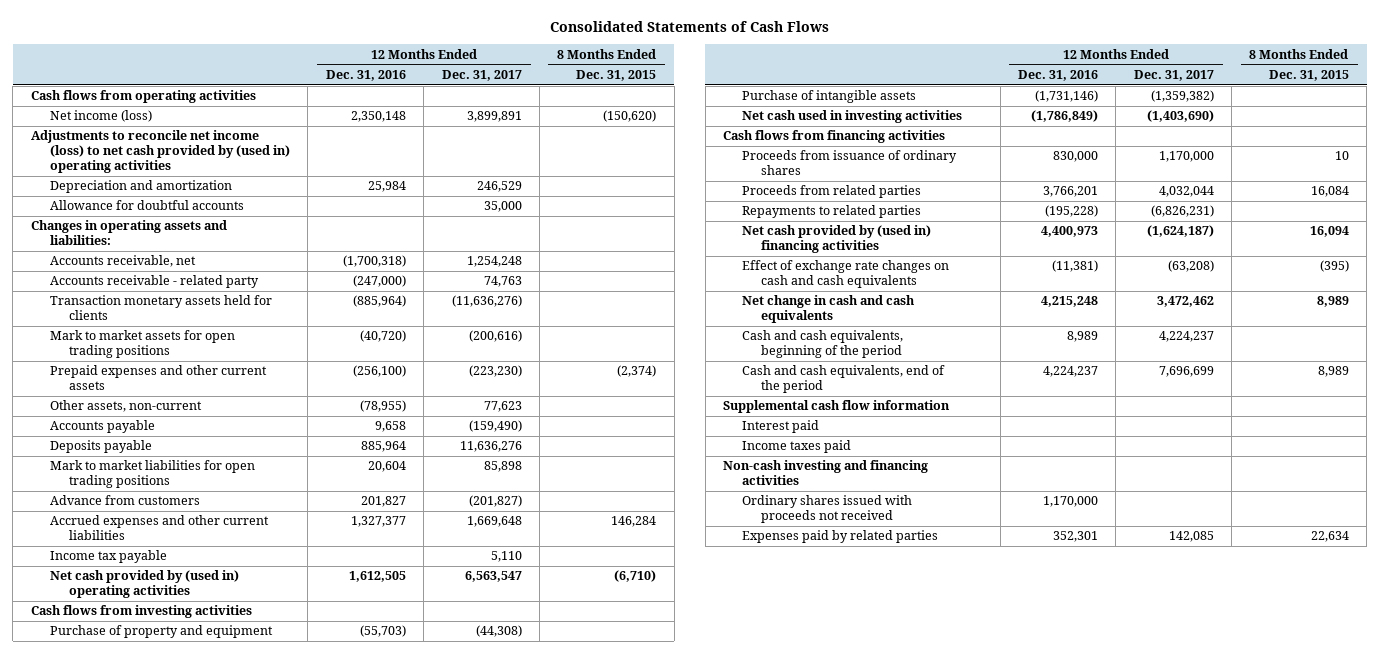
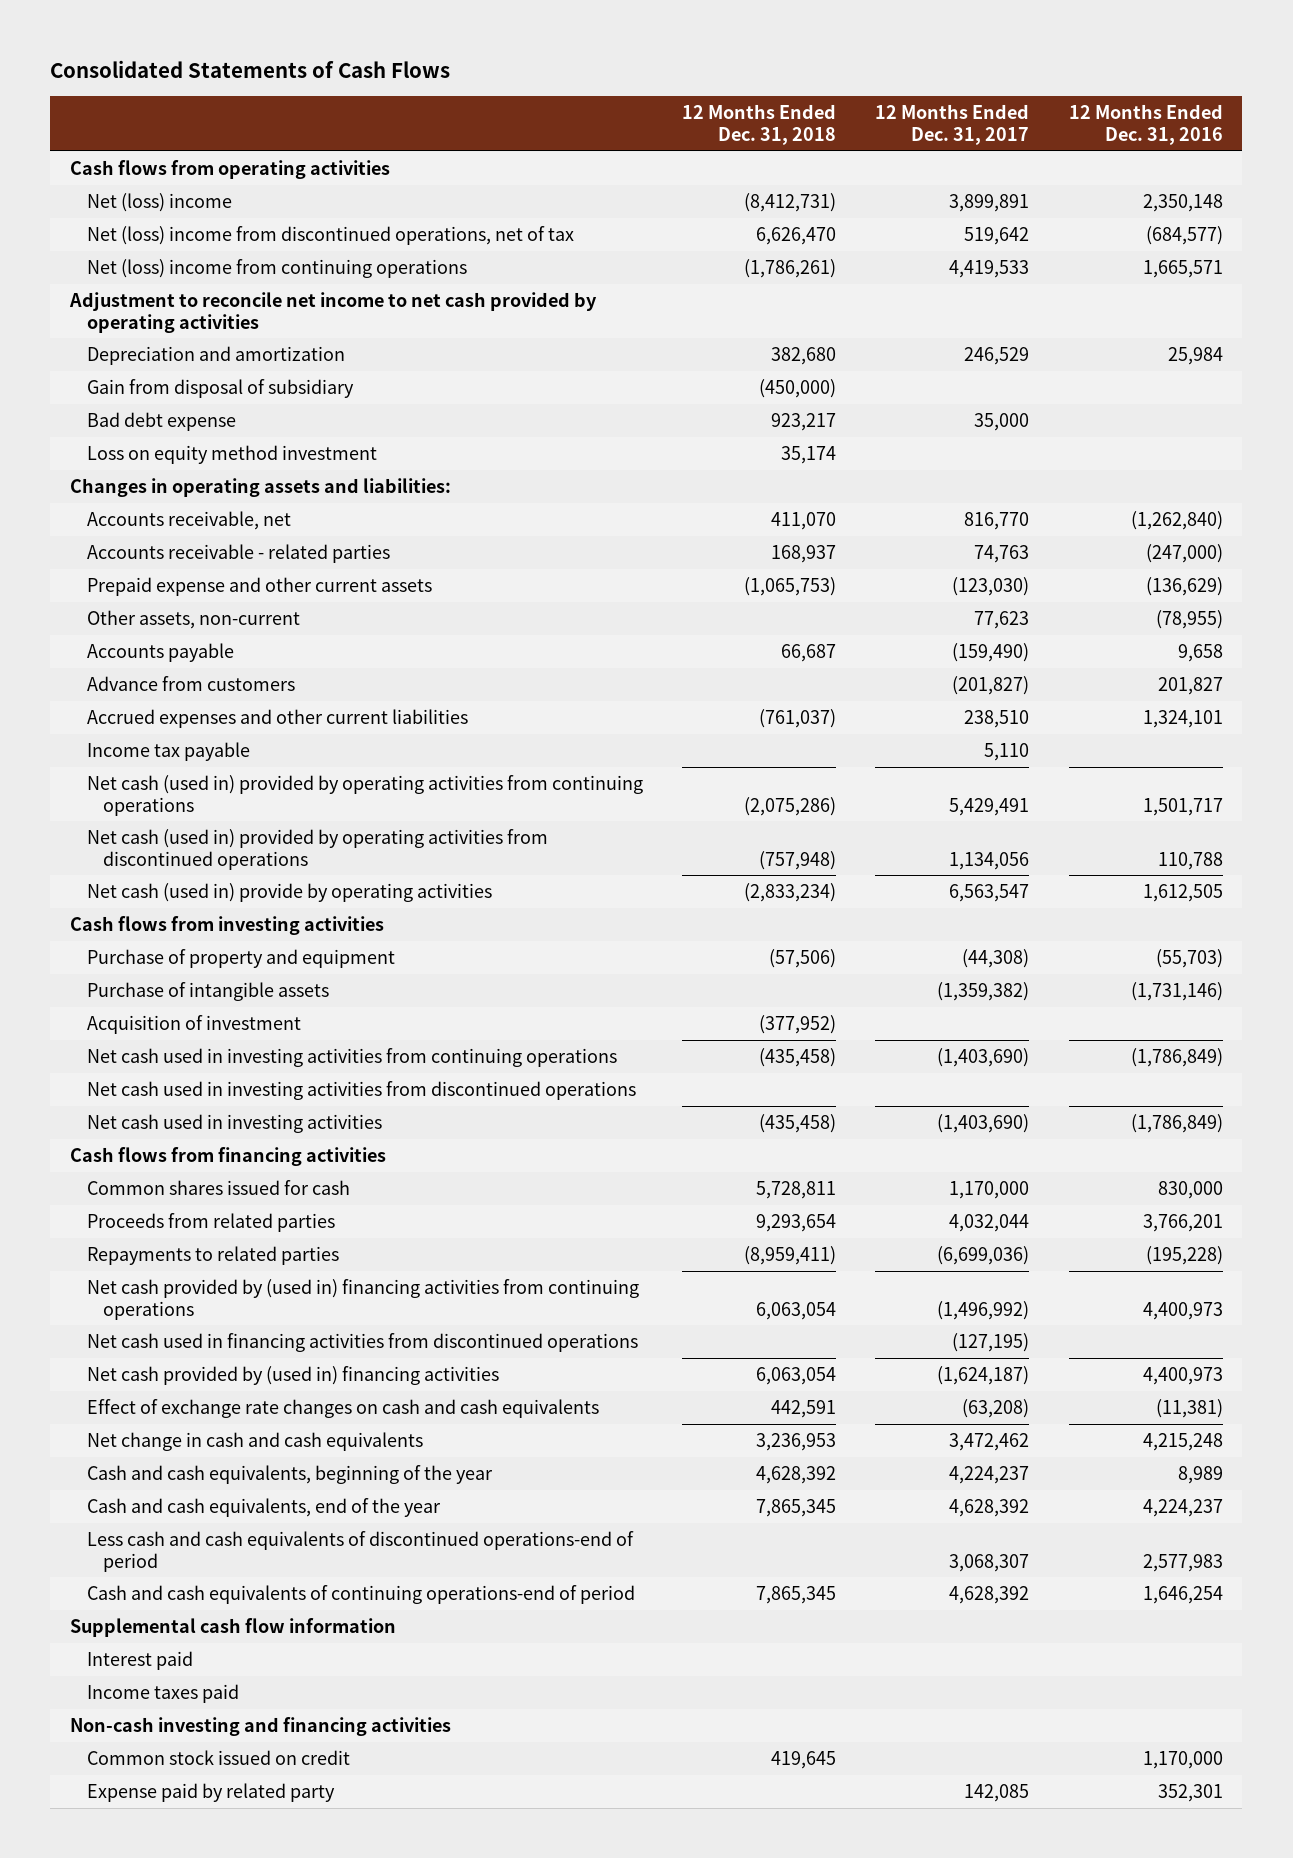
- | 12 Months Ended Dec. 31, 2016 | 12 Months Ended Dec. 31, 2017 | 8 Months Ended Dec. 31, 2015
+ | 12 Months Ended Dec. 31, 2018 | 12 Months Ended Dec. 31, 2017 | 12 Months Ended Dec. 31, 2016
- Net income (loss) | 2,350,148 | 3,899,891 | (150,620)
- Adjustments to reconcile net income (loss) to net cash provided by (used in) operating activities
+ Net (loss) income | (8,412,731) | 3,899,891 | 2,350,148
+ Net (loss) income from discontinued operations, net of tax | 6,626,470 | 519,642 | (684,577)
+ Net (loss) income from continuing operations | (1,786,261) | 4,419,533 | 1,665,571
+ Adjustment to reconcile net income to net cash provided by operating activities
- Allowance for doubtful accounts | | 35,000 |
+ Gain from disposal of subsidiary | (450,000) | |
+ Bad debt expense | 923,217 | 35,000 |
+ Loss on equity method investment | 35,174 | |
- Accounts receivable, net | (1,700,318) | 1,254,248 |
- Accounts receivable - related party | (247,000) | 74,763 |
- Transaction monetary assets held for clients | (885,964) | (11,636,276) |
- Mark to market assets for open trading positions | (40,720) | (200,616) |
- Prepaid expenses and other current assets | (256,100) | (223,230) | (2,374)
+ Accounts receivable, net | 411,070 | 816,770 | (1,262,840)
+ Accounts receivable - related parties | 168,937 | 74,763 | (247,000)
+ Prepaid expense and other current assets | (1,065,753) | (123,030) | (136,629)
- Deposits payable | 885,964 | 11,636,276 |
- Mark to market liabilities for open trading positions | 20,604 | 85,898 |
- Accrued expenses and other current liabilities | 1,327,377 | 1,669,648 | 146,284
+ Accrued expenses and other current liabilities | (761,037) | 238,510 | 1,324,101
- Net cash provided by (used in) operating activities | 1,612,505 | 6,563,547 | (6,710)
+ Net cash (used in) provided by operating activities from continuing operations | (2,075,286) | 5,429,491 | 1,501,717
+ Net cash (used in) provided by operating activities from discontinued operations | (757,948) | 1,134,056 | 110,788
+ Net cash (used in) provide by operating activities | (2,833,234) | 6,563,547 | 1,612,505
+ Acquisition of investment | (377,952) | |
+ Net cash used in investing activities from continuing operations | (435,458) | (1,403,690) | (1,786,849)
+ Net cash used in investing activities from discontinued operations
- Proceeds from issuance of ordinary shares | 830,000 | 1,170,000 | 10
+ Common shares issued for cash | 5,728,811 | 1,170,000 | 830,000
- Repayments to related parties | (195,228) | (6,826,231) |
+ Repayments to related parties | (8,959,411) | (6,699,036) | (195,228)
+ Net cash provided by (used in) financing activities from continuing operations | 6,063,054 | (1,496,992) | 4,400,973
+ Net cash used in financing activities from discontinued operations | | (127,195) |
- Cash and cash equivalents, beginning of the period | 8,989 | 4,224,237 |
- Cash and cash equivalents, end of the period | 4,224,237 | 7,696,699 | 8,989
+ Cash and cash equivalents, beginning of the year | 4,628,392 | 4,224,237 | 8,989
+ Cash and cash equivalents, end of the year | 7,865,345 | 4,628,392 | 4,224,237
+ Less cash and cash equivalents of discontinued operations-end of period | | 3,068,307 | 2,577,983
+ Cash and cash equivalents of continuing operations-end of period | 7,865,345 | 4,628,392 | 1,646,254
- Ordinary shares issued with proceeds not received | 1,170,000 | |
- Expenses paid by related parties | 352,301 | 142,085 | 22,634
+ Common stock issued on credit | 419,645 | | 1,170,000
+ Expense paid by related party | | 142,085 | 352,301

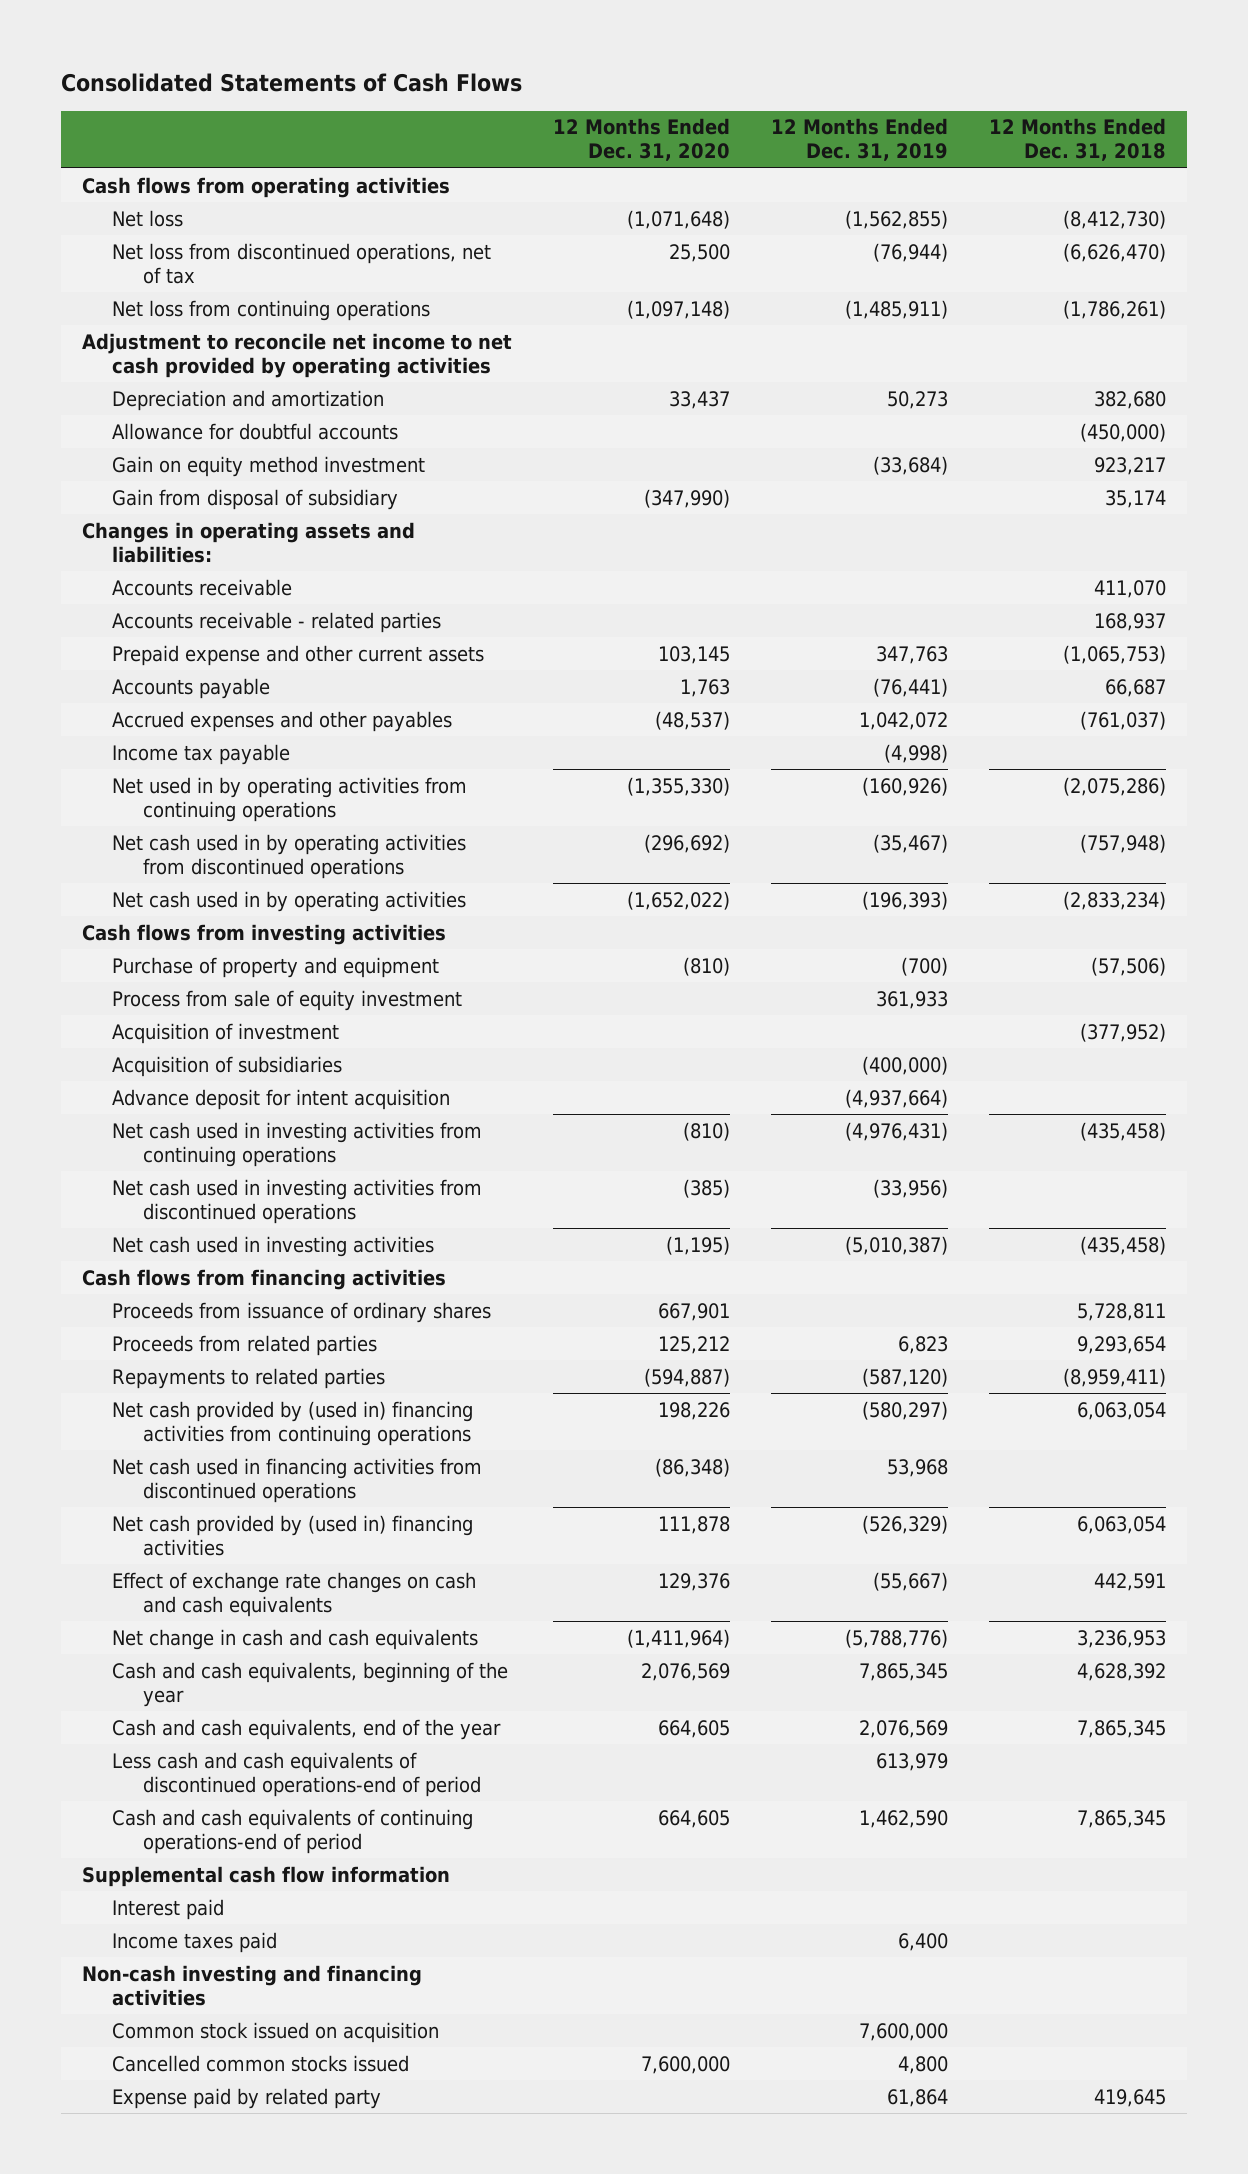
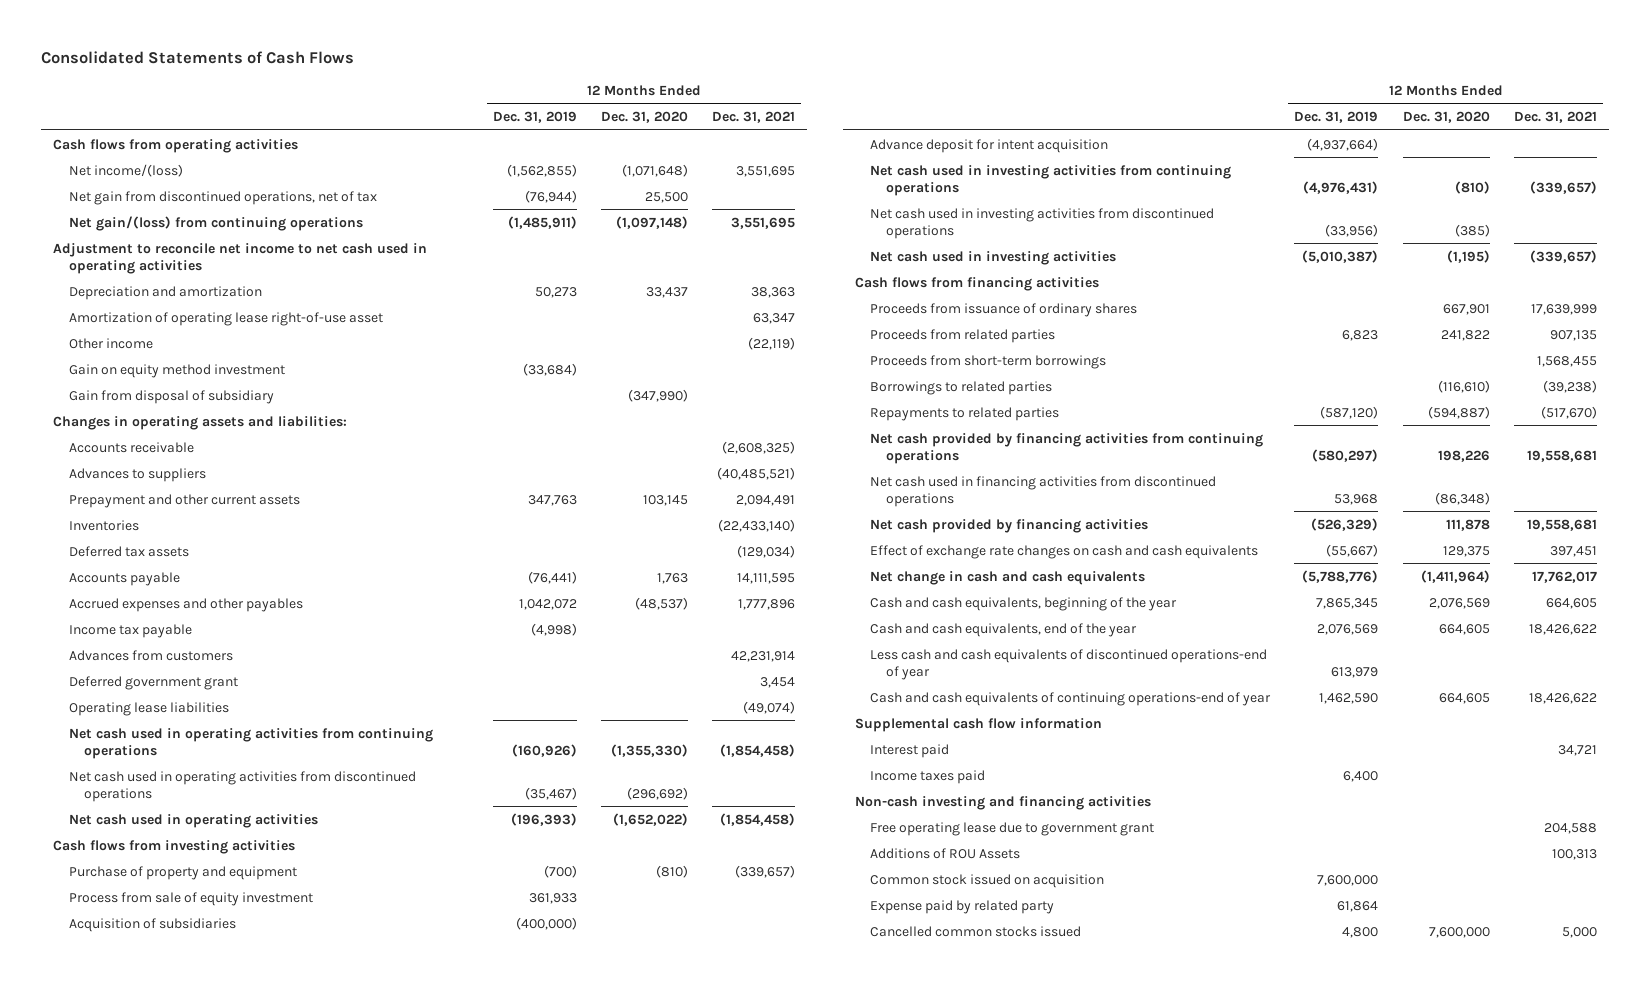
- | 12 Months Ended Dec. 31, 2020 | 12 Months Ended Dec. 31, 2019 | 12 Months Ended Dec. 31, 2018
+ | 12 Months Ended Dec. 31, 2019 | 12 Months Ended Dec. 31, 2020 | 12 Months Ended Dec. 31, 2021
- Net loss | (1,071,648) | (1,562,855) | (8,412,730)
- Net loss from discontinued operations, net of tax | 25,500 | (76,944) | (6,626,470)
- Net loss from continuing operations | (1,097,148) | (1,485,911) | (1,786,261)
- Adjustment to reconcile net income to net cash provided by operating activities
+ Net income/(loss) | (1,562,855) | (1,071,648) | 3,551,695
+ Net gain from discontinued operations, net of tax | (76,944) | 25,500 |
+ Net gain/(loss) from continuing operations | (1,485,911) | (1,097,148) | 3,551,695
+ Adjustment to reconcile net income to net cash used in operating activities
- Allowance for doubtful accounts | | | (450,000)
+ Amortization of operating lease right-of-use asset | | | 63,347
+ Other income | | | (22,119)
- Accounts receivable - related parties | | | 168,937
- Prepaid expense and other current assets | 103,145 | 347,763 | (1,065,753)
+ Advances to suppliers | | | (40,485,521)
+ Prepayment and other current assets | 347,763 | 103,145 | 2,094,491
+ Inventories | | | (22,433,140)
+ Deferred tax assets | | | (129,034)
- Net used in by operating activities from continuing operations | (1,355,330) | (160,926) | (2,075,286)
- Net cash used in by operating activities from discontinued operations | (296,692) | (35,467) | (757,948)
- Net cash used in by operating activities | (1,652,022) | (196,393) | (2,833,234)
+ Advances from customers | | | 42,231,914
+ Deferred government grant | | | 3,454
+ Operating lease liabilities | | | (49,074)
+ Net cash used in operating activities from continuing operations | (160,926) | (1,355,330) | (1,854,458)
+ Net cash used in operating activities from discontinued operations | (35,467) | (296,692) |
+ Net cash used in operating activities | (196,393) | (1,652,022) | (1,854,458)
- Acquisition of investment | | | (377,952)
- Proceeds from related parties | 125,212 | 6,823 | 9,293,654
+ Proceeds from related parties | 6,823 | 241,822 | 907,135
+ Proceeds from short-term borrowings | | | 1,568,455
+ Borrowings to related parties | | (116,610) | (39,238)
- Net cash provided by (used in) financing activities from continuing operations | 198,226 | (580,297) | 6,063,054
+ Net cash provided by financing activities from continuing operations | (580,297) | 198,226 | 19,558,681
- Net cash provided by (used in) financing activities | 111,878 | (526,329) | 6,063,054
- Effect of exchange rate changes on cash and cash equivalents | 129,376 | (55,667) | 442,591
+ Net cash provided by financing activities | (526,329) | 111,878 | 19,558,681
+ Effect of exchange rate changes on cash and cash equivalents | (55,667) | 129,375 | 397,451
- Less cash and cash equivalents of discontinued operations-end of period | | 613,979 |
- Cash and cash equivalents of continuing operations-end of period | 664,605 | 1,462,590 | 7,865,345
+ Less cash and cash equivalents of discontinued operations-end of year | 613,979 | |
+ Cash and cash equivalents of continuing operations-end of year | 1,462,590 | 664,605 | 18,426,622
+ Free operating lease due to government grant | | | 204,588
+ Additions of ROU Assets | | | 100,313
moved down: Cancelled common stocks issued | 4,800 | 7,600,000 | 5,000

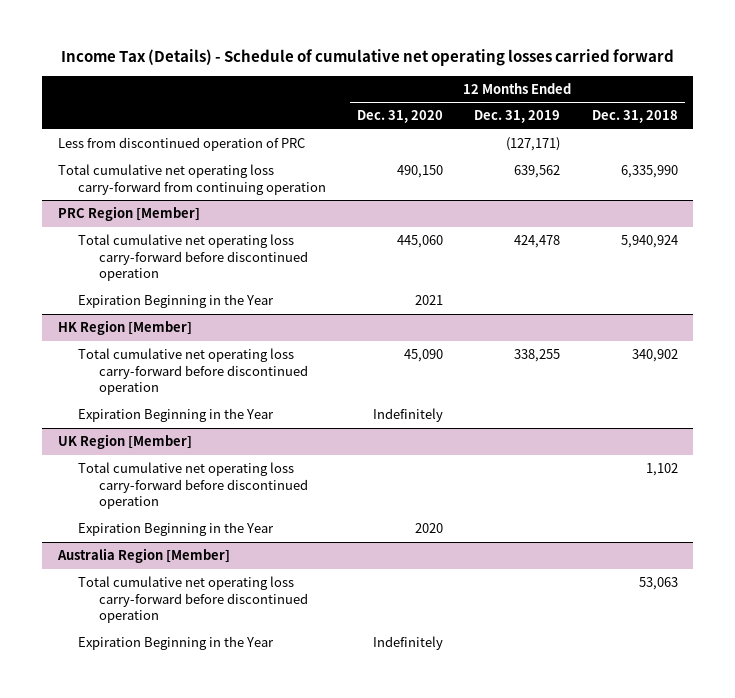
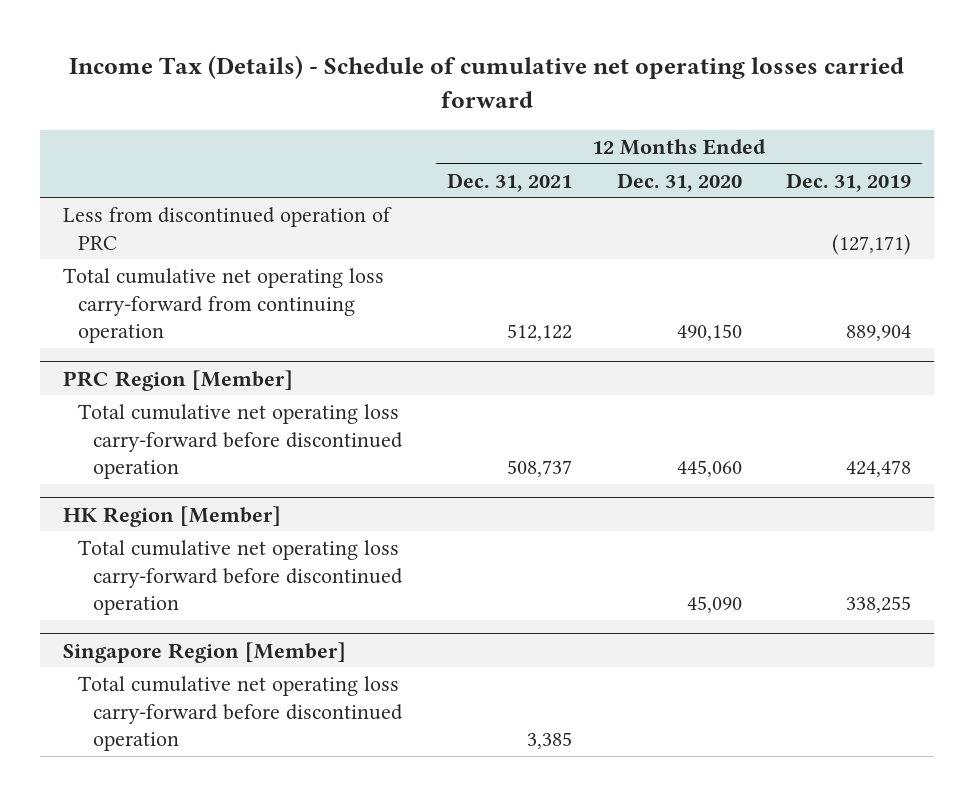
- | 12 Months Ended Dec. 31, 2020 | 12 Months Ended Dec. 31, 2019 | 12 Months Ended Dec. 31, 2018
+ | 12 Months Ended Dec. 31, 2021 | 12 Months Ended Dec. 31, 2020 | 12 Months Ended Dec. 31, 2019
- Total cumulative net operating loss carry-forward from continuing operation | 490,150 | 639,562 | 6,335,990
+ Total cumulative net operating loss carry-forward from continuing operation | 512,122 | 490,150 | 889,904
@ PRC Region [Member]
- Expiration Beginning in the Year | 2021 | |
@ HK Region [Member]
- Expiration Beginning in the Year | Indefinitely | |
- UK Region [Member]
- Total cumulative net operating loss carry-forward before discontinued operation | | | 1,102
- Expiration Beginning in the Year | 2020 | |
- Australia Region [Member]
+ Singapore Region [Member]
- Expiration Beginning in the Year | Indefinitely | |

